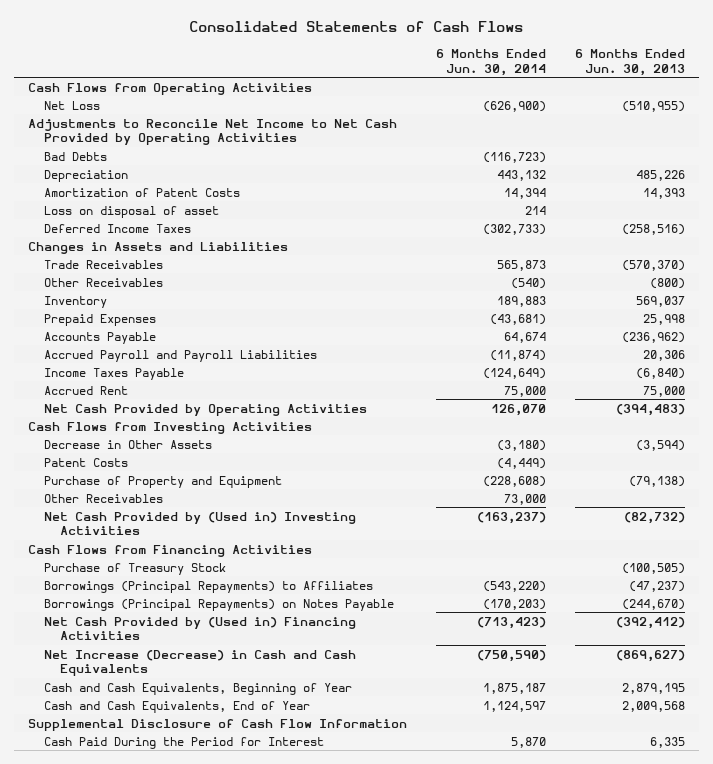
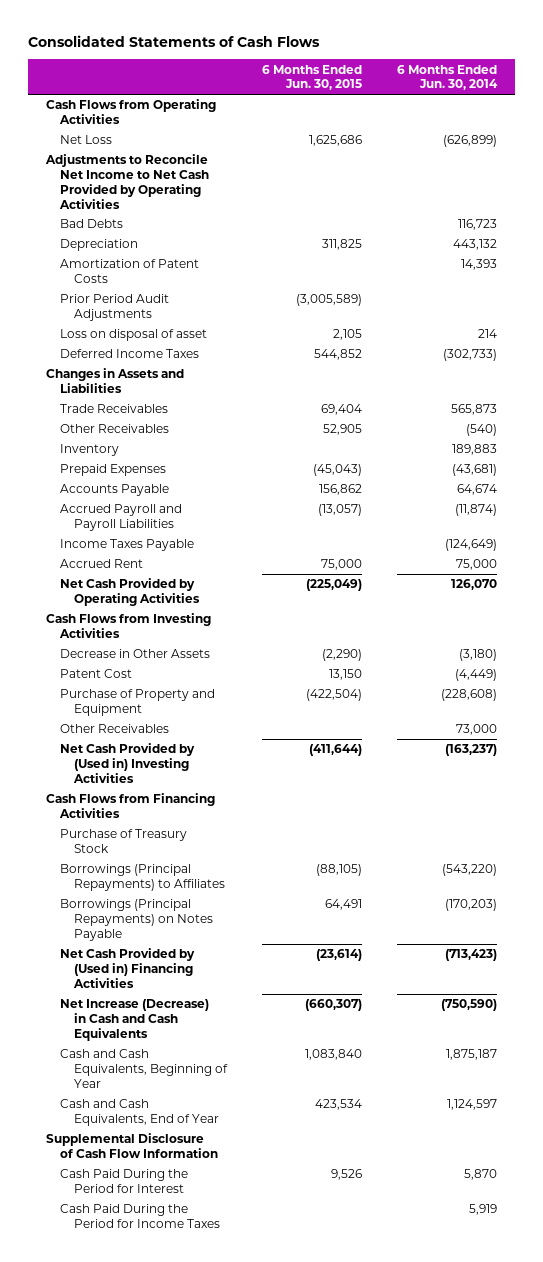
- | 6 Months Ended Jun. 30, 2014 | 6 Months Ended Jun. 30, 2013
+ | 6 Months Ended Jun. 30, 2015 | 6 Months Ended Jun. 30, 2014
- Net Loss | (626,900) | (510,955)
+ Net Loss | 1,625,686 | (626,899)
- Bad Debts | (116,723) |
+ Bad Debts | | 116,723
- Amortization of Patent Costs | 14,394 | 14,393
+ Amortization of Patent Costs | | 14,393
+ Prior Period Audit Adjustments | (3,005,589) |
- Patent Costs | (4,449) |
+ Patent Cost | 13,150 | (4,449)
+ Cash Paid During the Period for Income Taxes | | 5,919

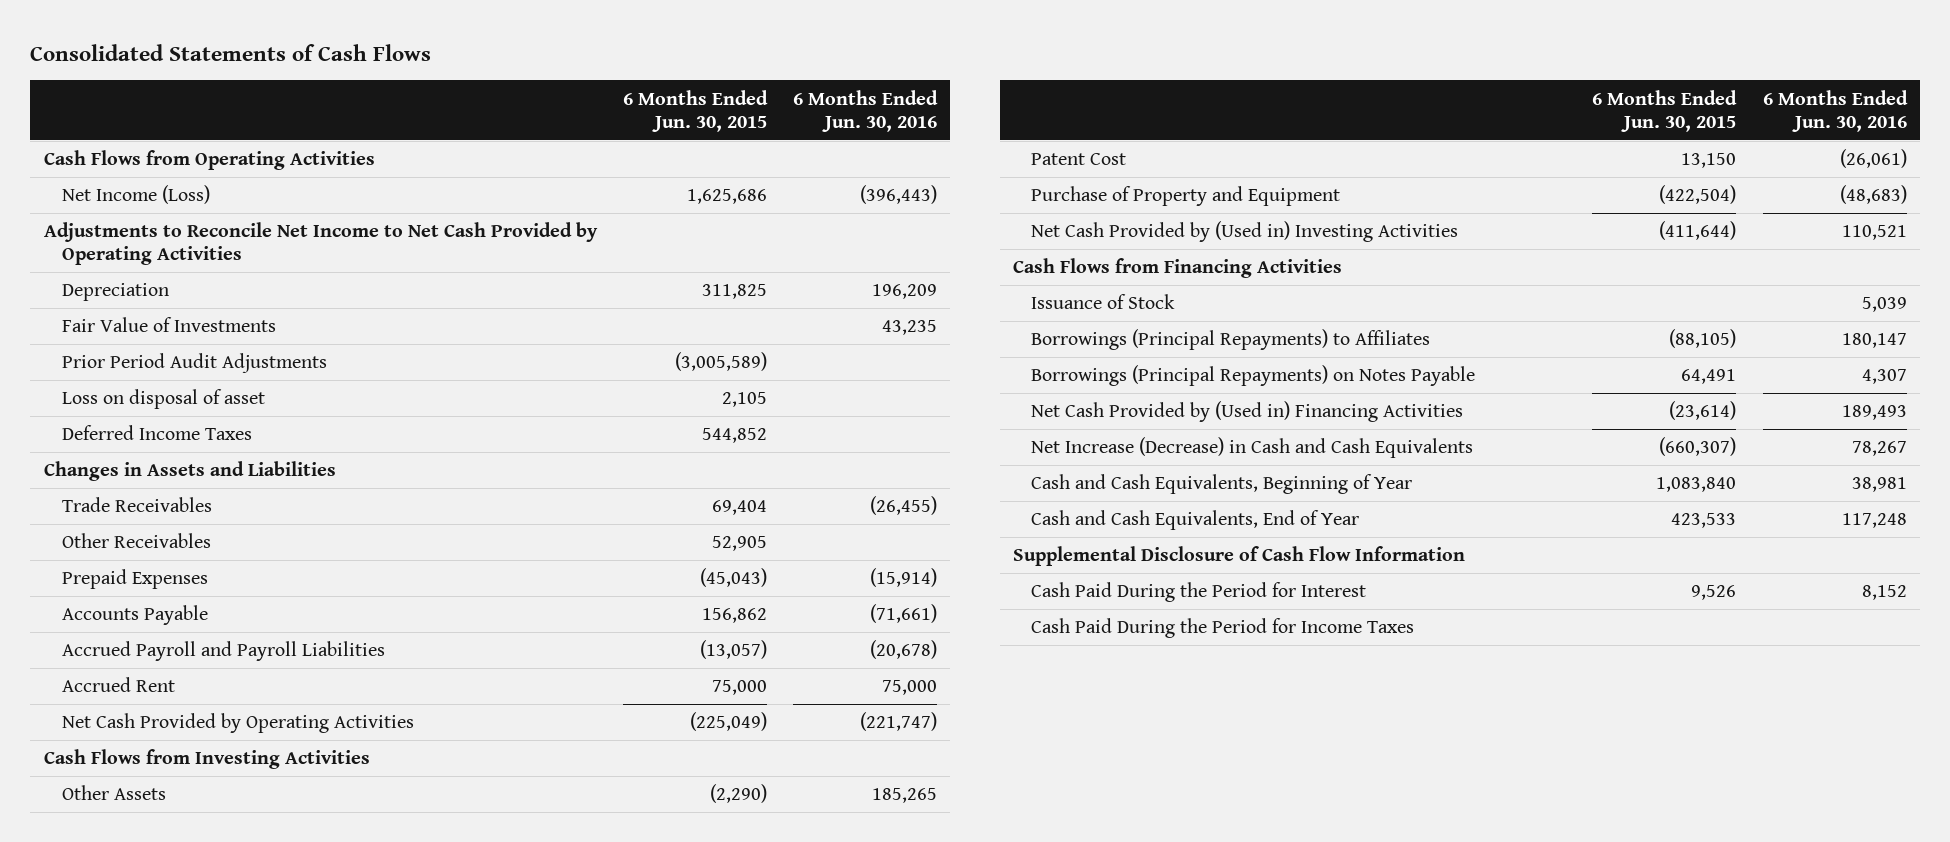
- | 6 Months Ended Jun. 30, 2015 | 6 Months Ended Jun. 30, 2014
+ | 6 Months Ended Jun. 30, 2015 | 6 Months Ended Jun. 30, 2016
- Net Loss | 1,625,686 | (626,899)
+ Net Income (Loss) | 1,625,686 | (396,443)
- Bad Debts | | 116,723
- Amortization of Patent Costs | | 14,393
+ Fair Value of Investments | | 43,235
- Inventory | | 189,883
- Income Taxes Payable | | (124,649)
- Decrease in Other Assets | (2,290) | (3,180)
+ Other Assets | (2,290) | 185,265
- Other Receivables | | 73,000
- Purchase of Treasury Stock
+ Issuance of Stock | | 5,039
- Cash and Cash Equivalents, End of Year | 423,534 | 1,124,597
+ Cash and Cash Equivalents, End of Year | 423,533 | 117,248

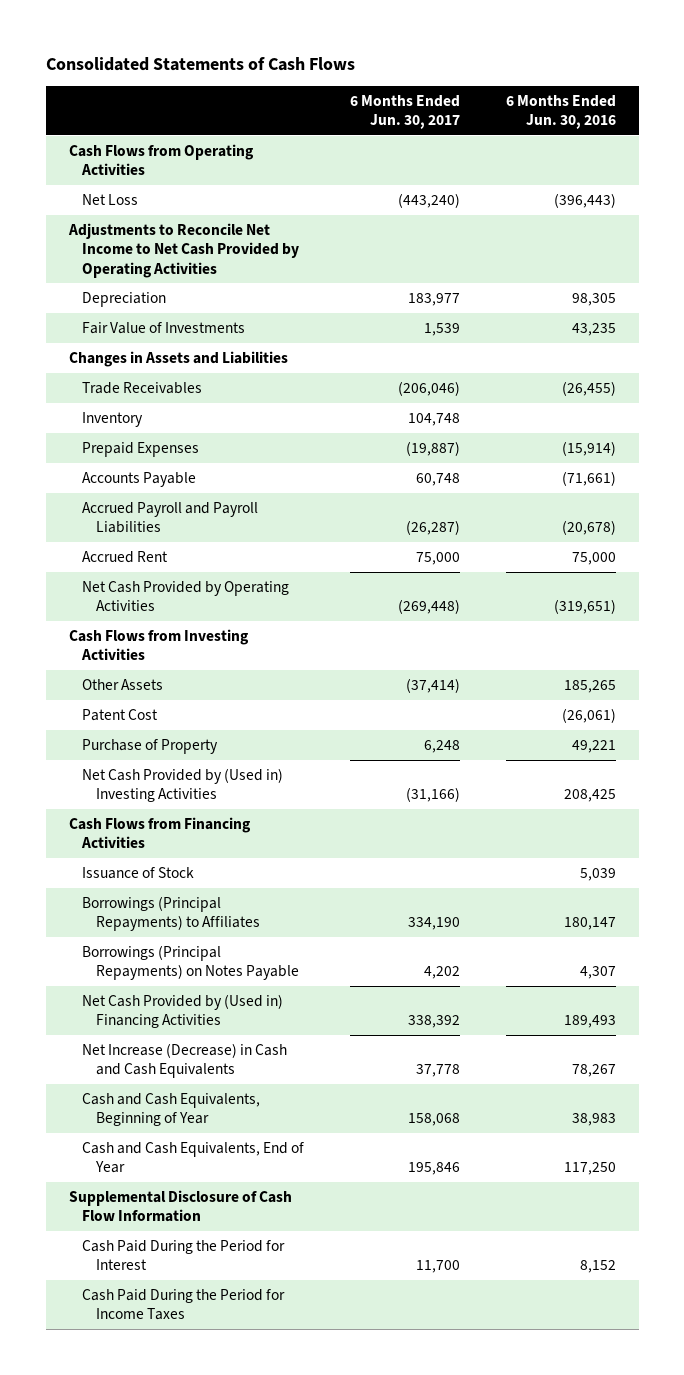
- | 6 Months Ended Jun. 30, 2015 | 6 Months Ended Jun. 30, 2016
+ | 6 Months Ended Jun. 30, 2017 | 6 Months Ended Jun. 30, 2016
- Net Income (Loss) | 1,625,686 | (396,443)
+ Net Loss | (443,240) | (396,443)
- Depreciation | 311,825 | 196,209
+ Depreciation | 183,977 | 98,305
- Prior Period Audit Adjustments | (3,005,589) |
- Loss on disposal of asset | 2,105 |
- Deferred Income Taxes | 544,852 |
- Other Receivables | 52,905 |
+ Inventory | 104,748 |
- Net Cash Provided by Operating Activities | (225,049) | (221,747)
+ Net Cash Provided by Operating Activities | (269,448) | (319,651)
- Purchase of Property and Equipment | (422,504) | (48,683)
- Net Cash Provided by (Used in) Investing Activities | (411,644) | 110,521
+ Purchase of Property | 6,248 | 49,221
+ Net Cash Provided by (Used in) Investing Activities | (31,166) | 208,425
- Cash and Cash Equivalents, Beginning of Year | 1,083,840 | 38,981
- Cash and Cash Equivalents, End of Year | 423,533 | 117,248
+ Cash and Cash Equivalents, Beginning of Year | 158,068 | 38,983
+ Cash and Cash Equivalents, End of Year | 195,846 | 117,250

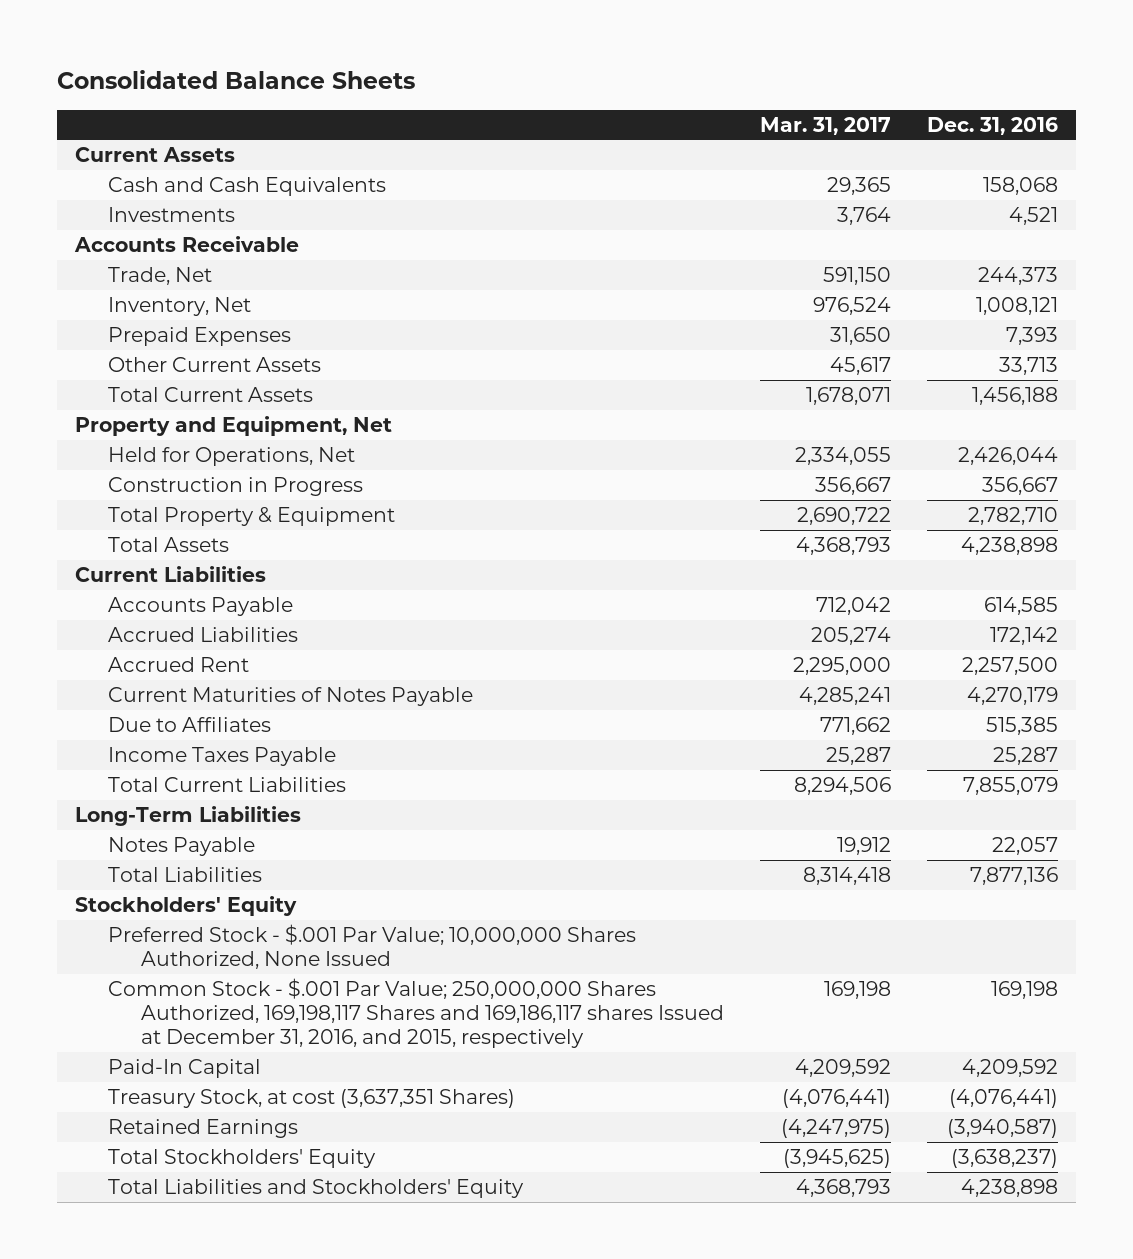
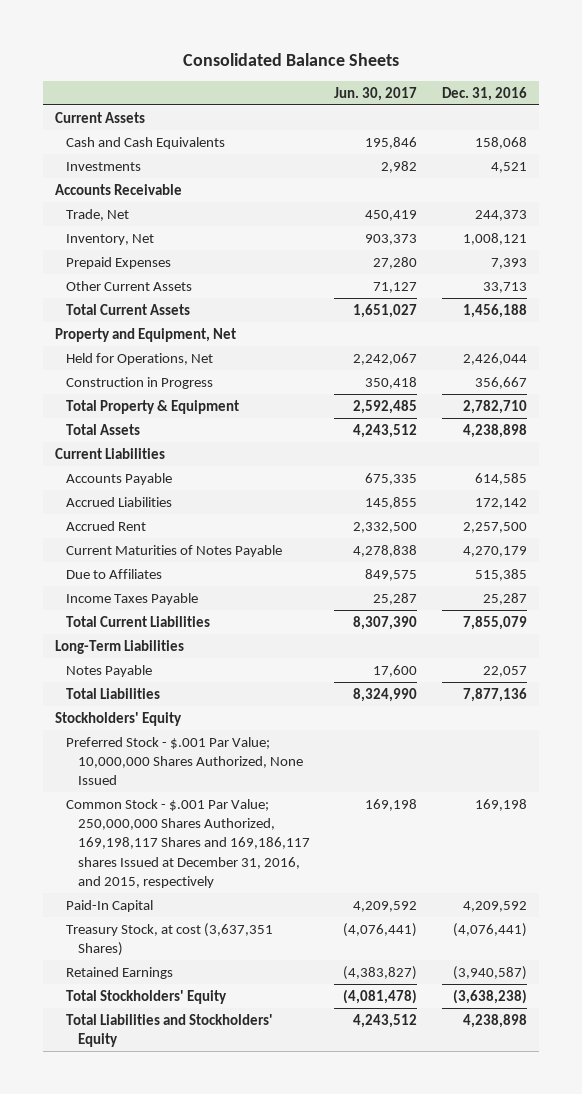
- | Mar. 31, 2017 | Dec. 31, 2016
+ | Jun. 30, 2017 | Dec. 31, 2016
- Total Stockholders' Equity | (3,945,625) | (3,638,237)
+ Total Stockholders' Equity | (4,081,478) | (3,638,238)

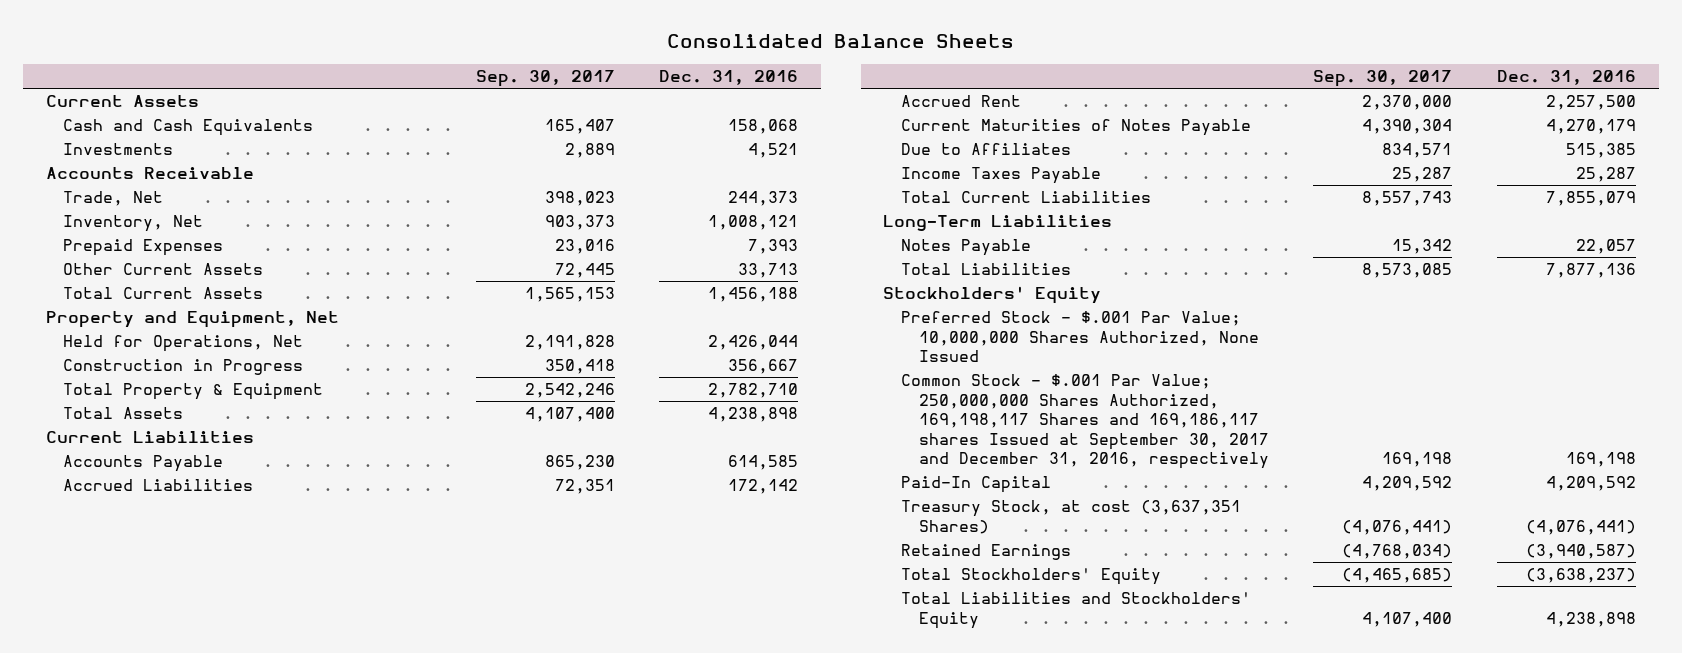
- | Jun. 30, 2017 | Dec. 31, 2016
+ | Sep. 30, 2017 | Dec. 31, 2016
- Common Stock - $.001 Par Value; 250,000,000 Shares Authorized, 169,198,117 Shares and 169,186,117 shares Issued at December 31, 2016, and 2015, respectively | 169,198 | 169,198
+ Common Stock - $.001 Par Value; 250,000,000 Shares Authorized, 169,198,117 Shares and 169,186,117 shares Issued at September 30, 2017 and December 31, 2016, respectively | 169,198 | 169,198
- Total Stockholders' Equity | (4,081,478) | (3,638,238)
+ Total Stockholders' Equity | (4,465,685) | (3,638,237)

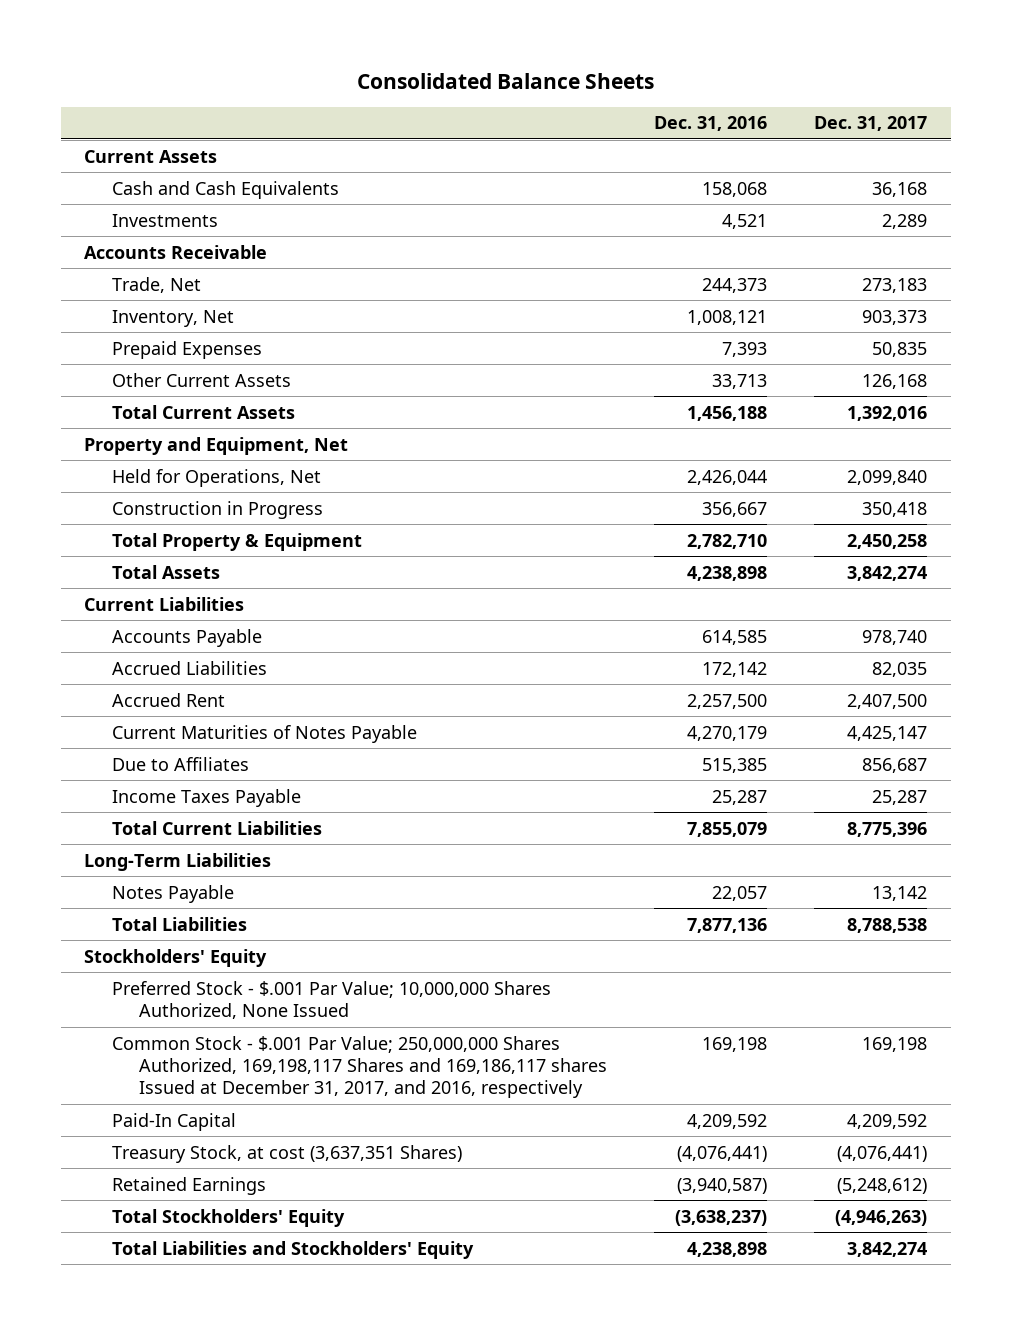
- | Sep. 30, 2017 | Dec. 31, 2016
+ | Dec. 31, 2016 | Dec. 31, 2017
- Common Stock - $.001 Par Value; 250,000,000 Shares Authorized, 169,198,117 Shares and 169,186,117 shares Issued at September 30, 2017 and December 31, 2016, respectively | 169,198 | 169,198
+ Common Stock - $.001 Par Value; 250,000,000 Shares Authorized, 169,198,117 Shares and 169,186,117 shares Issued at December 31, 2017, and 2016, respectively | 169,198 | 169,198

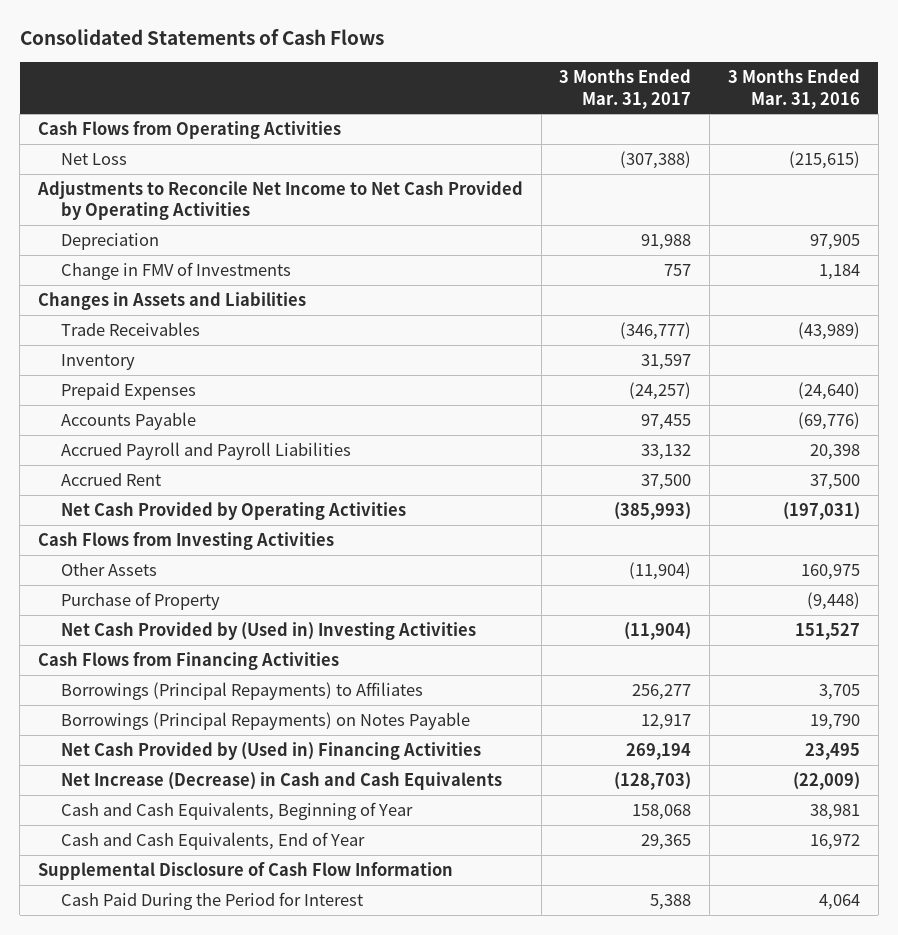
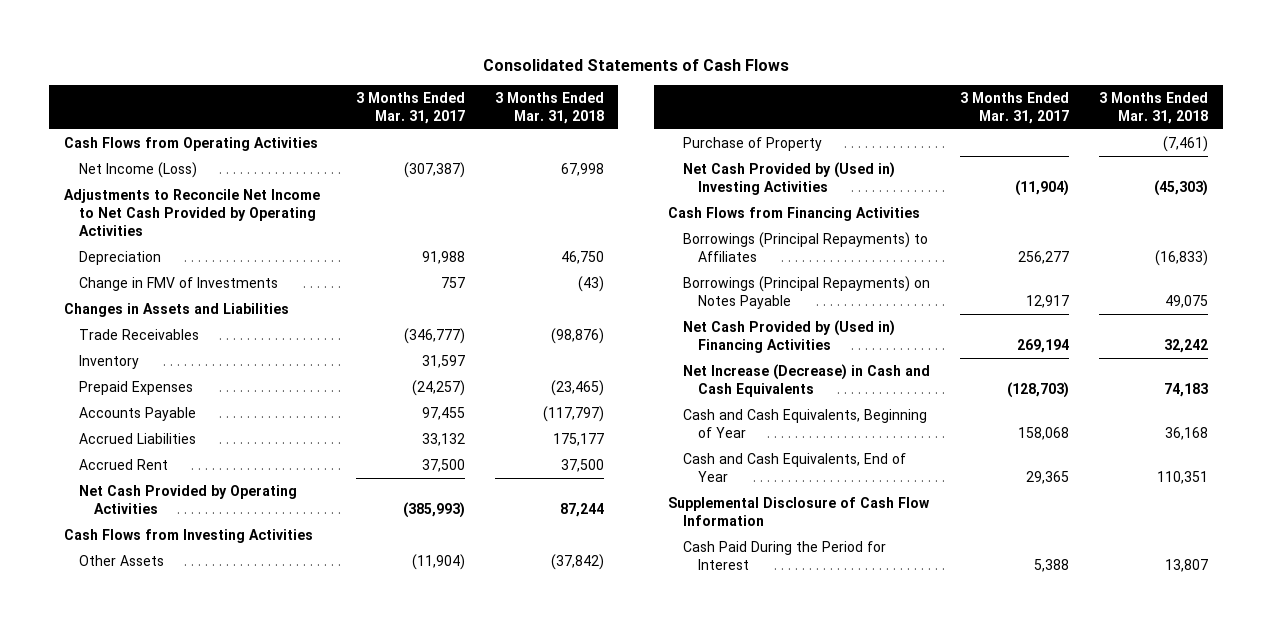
- | 3 Months Ended Mar. 31, 2017 | 3 Months Ended Mar. 31, 2016
+ | 3 Months Ended Mar. 31, 2017 | 3 Months Ended Mar. 31, 2018
- Net Loss | (307,388) | (215,615)
+ Net Income (Loss) | (307,387) | 67,998
- Accrued Payroll and Payroll Liabilities | 33,132 | 20,398
+ Accrued Liabilities | 33,132 | 175,177

